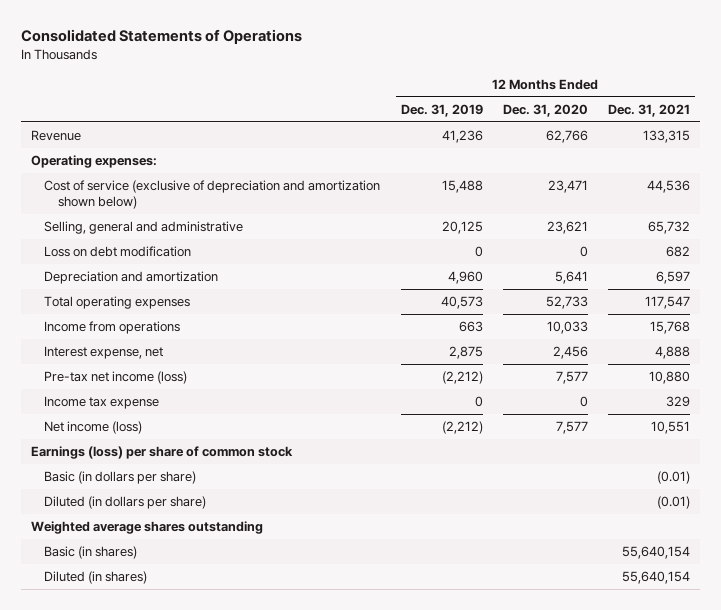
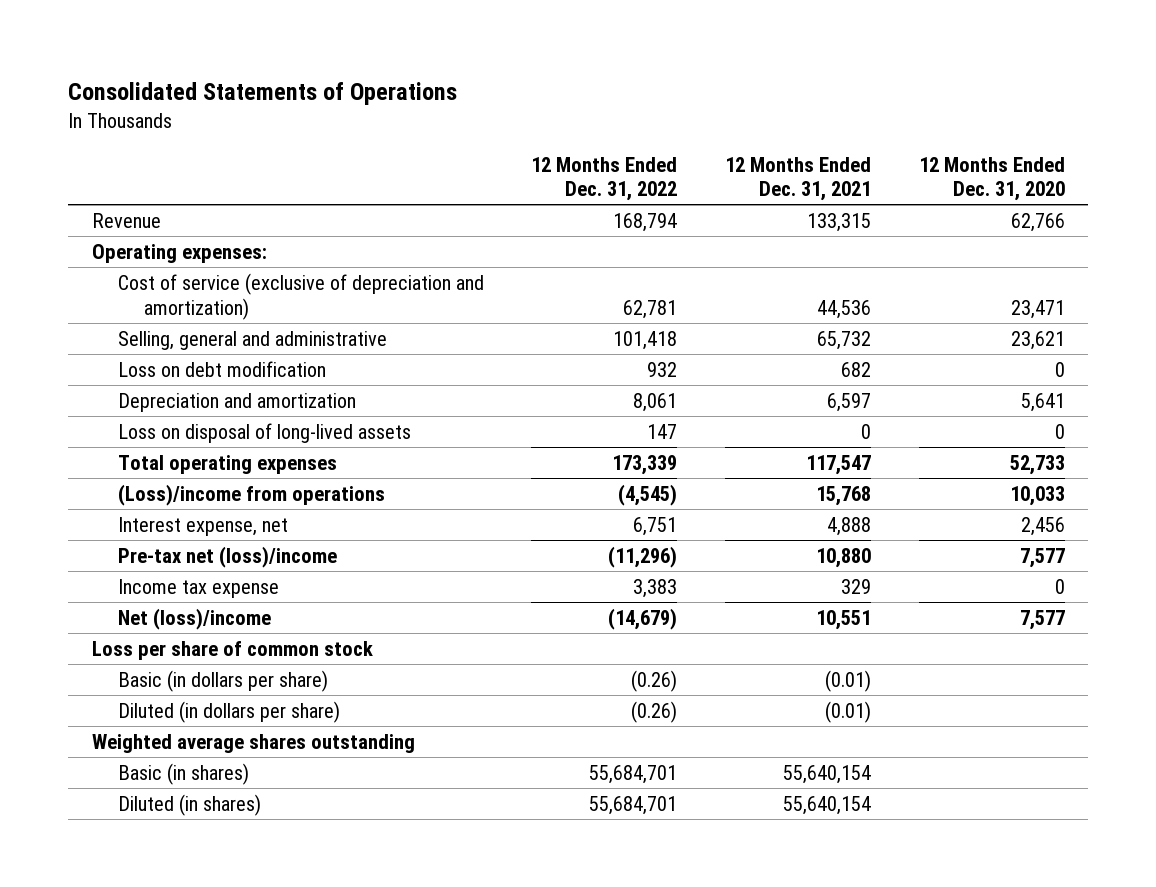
- | 12 Months Ended Dec. 31, 2019 | 12 Months Ended Dec. 31, 2020 | 12 Months Ended Dec. 31, 2021
+ | 12 Months Ended Dec. 31, 2022 | 12 Months Ended Dec. 31, 2021 | 12 Months Ended Dec. 31, 2020
- Cost of service (exclusive of depreciation and amortization shown below) | 15,488 | 23,471 | 44,536
+ Cost of service (exclusive of depreciation and amortization) | 62,781 | 44,536 | 23,471
+ Loss on disposal of long-lived assets | 147 | 0 | 0
- Income from operations | 663 | 10,033 | 15,768
+ (Loss)/income from operations | (4,545) | 15,768 | 10,033
- Pre-tax net income (loss) | (2,212) | 7,577 | 10,880
+ Pre-tax net (loss)/income | (11,296) | 10,880 | 7,577
- Net income (loss) | (2,212) | 7,577 | 10,551
- Earnings (loss) per share of common stock
+ Net (loss)/income | (14,679) | 10,551 | 7,577
+ Loss per share of common stock

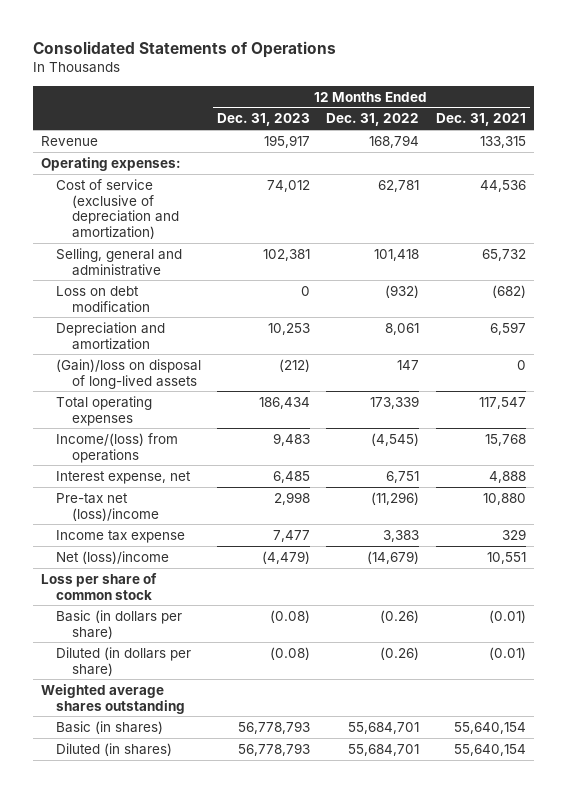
- | 12 Months Ended Dec. 31, 2022 | 12 Months Ended Dec. 31, 2021 | 12 Months Ended Dec. 31, 2020
+ | 12 Months Ended Dec. 31, 2023 | 12 Months Ended Dec. 31, 2022 | 12 Months Ended Dec. 31, 2021
- Loss on debt modification | 932 | 682 | 0
+ Loss on debt modification | 0 | (932) | (682)
- Loss on disposal of long-lived assets | 147 | 0 | 0
+ (Gain)/loss on disposal of long-lived assets | (212) | 147 | 0
- (Loss)/income from operations | (4,545) | 15,768 | 10,033
+ Income/(loss) from operations | 9,483 | (4,545) | 15,768

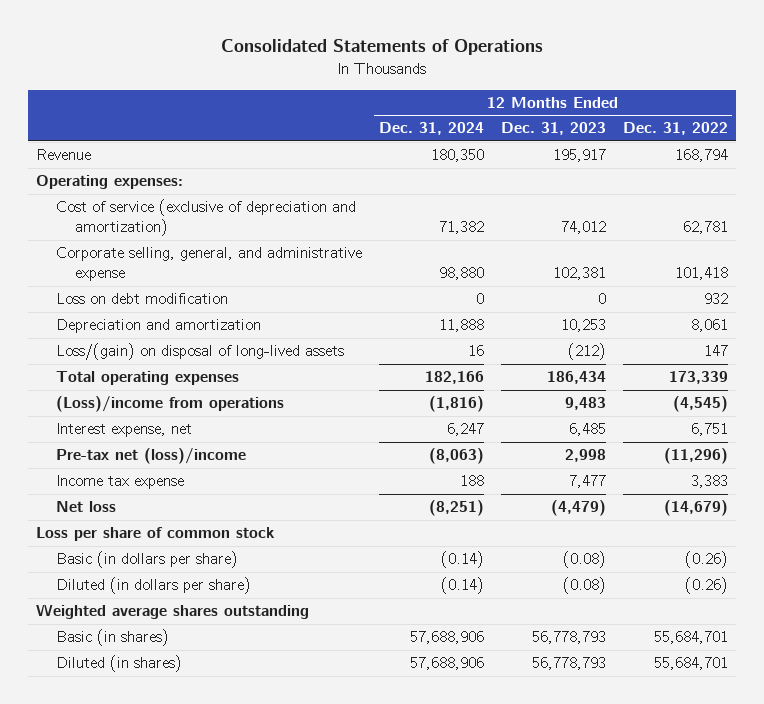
- | 12 Months Ended Dec. 31, 2023 | 12 Months Ended Dec. 31, 2022 | 12 Months Ended Dec. 31, 2021
+ | 12 Months Ended Dec. 31, 2024 | 12 Months Ended Dec. 31, 2023 | 12 Months Ended Dec. 31, 2022
- Selling, general and administrative | 102,381 | 101,418 | 65,732
- Loss on debt modification | 0 | (932) | (682)
+ Corporate selling, general, and administrative expense | 98,880 | 102,381 | 101,418
+ Loss on debt modification | 0 | 0 | 932
- (Gain)/loss on disposal of long-lived assets | (212) | 147 | 0
+ Loss/(gain) on disposal of long-lived assets | 16 | (212) | 147
- Income/(loss) from operations | 9,483 | (4,545) | 15,768
+ (Loss)/income from operations | (1,816) | 9,483 | (4,545)
- Net (loss)/income | (4,479) | (14,679) | 10,551
+ Net loss | (8,251) | (4,479) | (14,679)

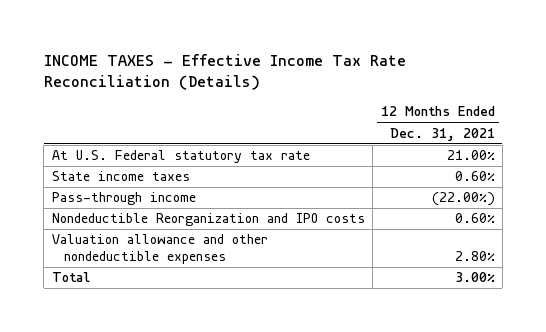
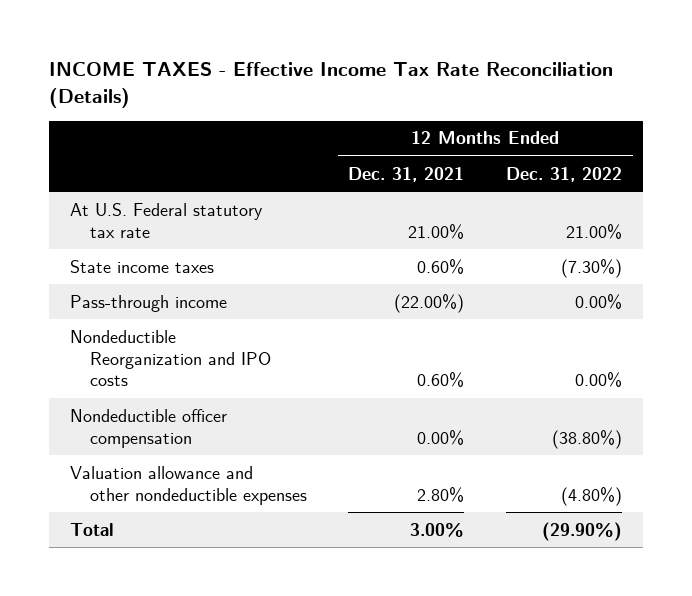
- | 12 Months Ended Dec. 31, 2021
+ | 12 Months Ended Dec. 31, 2021 | 12 Months Ended Dec. 31, 2022
+ Nondeductible officer compensation | 0.00% | (38.80%)

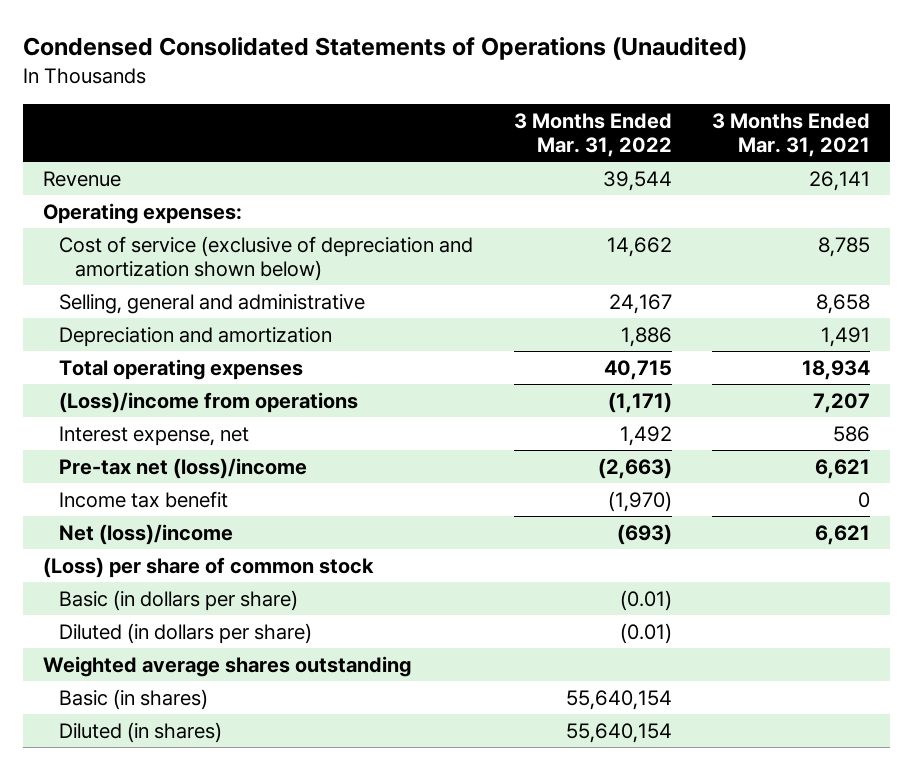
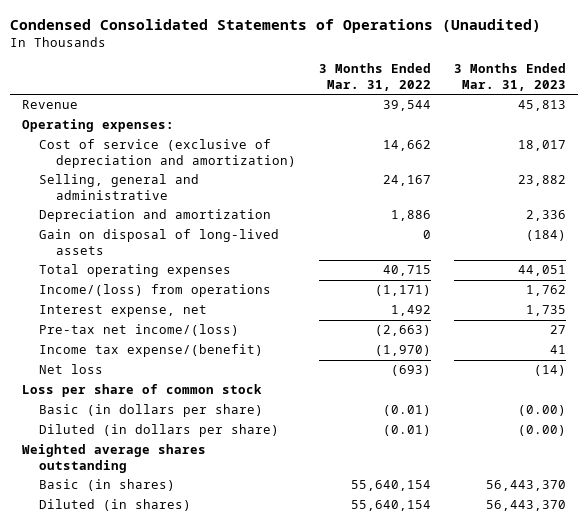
- | 3 Months Ended Mar. 31, 2022 | 3 Months Ended Mar. 31, 2021
+ | 3 Months Ended Mar. 31, 2022 | 3 Months Ended Mar. 31, 2023
- Cost of service (exclusive of depreciation and amortization shown below) | 14,662 | 8,785
+ Cost of service (exclusive of depreciation and amortization) | 14,662 | 18,017
+ Gain on disposal of long-lived assets | 0 | (184)
- (Loss)/income from operations | (1,171) | 7,207
+ Income/(loss) from operations | (1,171) | 1,762
- Pre-tax net (loss)/income | (2,663) | 6,621
- Income tax benefit | (1,970) | 0
- Net (loss)/income | (693) | 6,621
- (Loss) per share of common stock
+ Pre-tax net income/(loss) | (2,663) | 27
+ Income tax expense/(benefit) | (1,970) | 41
+ Net loss | (693) | (14)
+ Loss per share of common stock

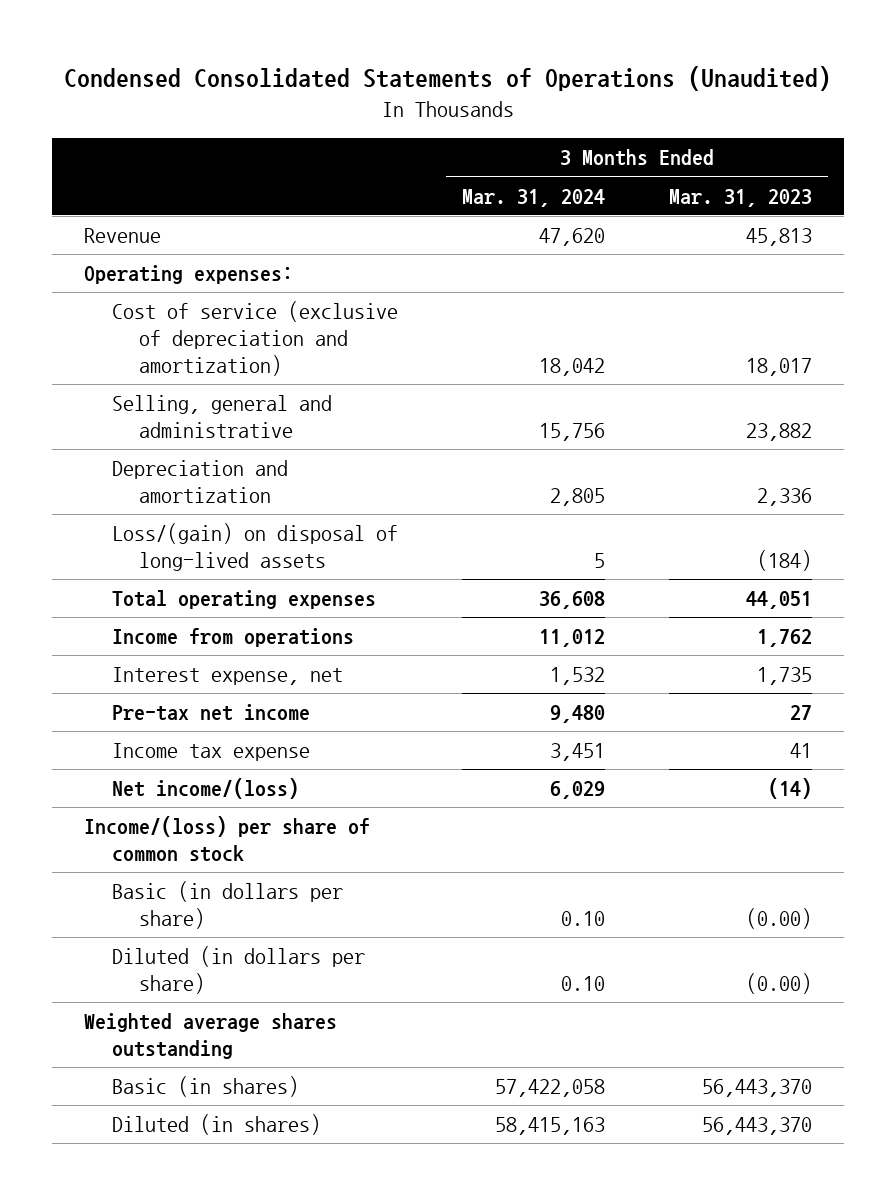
- | 3 Months Ended Mar. 31, 2022 | 3 Months Ended Mar. 31, 2023
+ | 3 Months Ended Mar. 31, 2024 | 3 Months Ended Mar. 31, 2023
- Gain on disposal of long-lived assets | 0 | (184)
+ Loss/(gain) on disposal of long-lived assets | 5 | (184)
- Income/(loss) from operations | (1,171) | 1,762
+ Income from operations | 11,012 | 1,762
- Pre-tax net income/(loss) | (2,663) | 27
- Income tax expense/(benefit) | (1,970) | 41
- Net loss | (693) | (14)
- Loss per share of common stock
+ Pre-tax net income | 9,480 | 27
+ Income tax expense | 3,451 | 41
+ Net income/(loss) | 6,029 | (14)
+ Income/(loss) per share of common stock

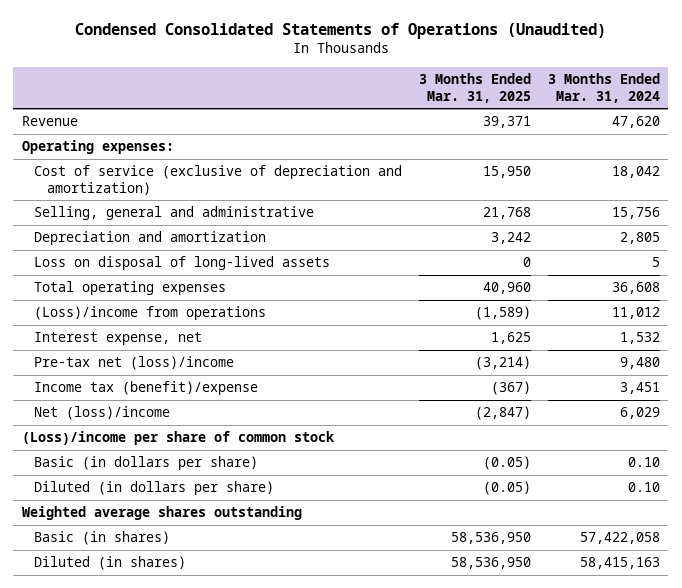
- | 3 Months Ended Mar. 31, 2024 | 3 Months Ended Mar. 31, 2023
+ | 3 Months Ended Mar. 31, 2025 | 3 Months Ended Mar. 31, 2024
- Loss/(gain) on disposal of long-lived assets | 5 | (184)
+ Loss on disposal of long-lived assets | 0 | 5
- Income from operations | 11,012 | 1,762
+ (Loss)/income from operations | (1,589) | 11,012
- Pre-tax net income | 9,480 | 27
- Income tax expense | 3,451 | 41
- Net income/(loss) | 6,029 | (14)
- Income/(loss) per share of common stock
+ Pre-tax net (loss)/income | (3,214) | 9,480
+ Income tax (benefit)/expense | (367) | 3,451
+ Net (loss)/income | (2,847) | 6,029
+ (Loss)/income per share of common stock

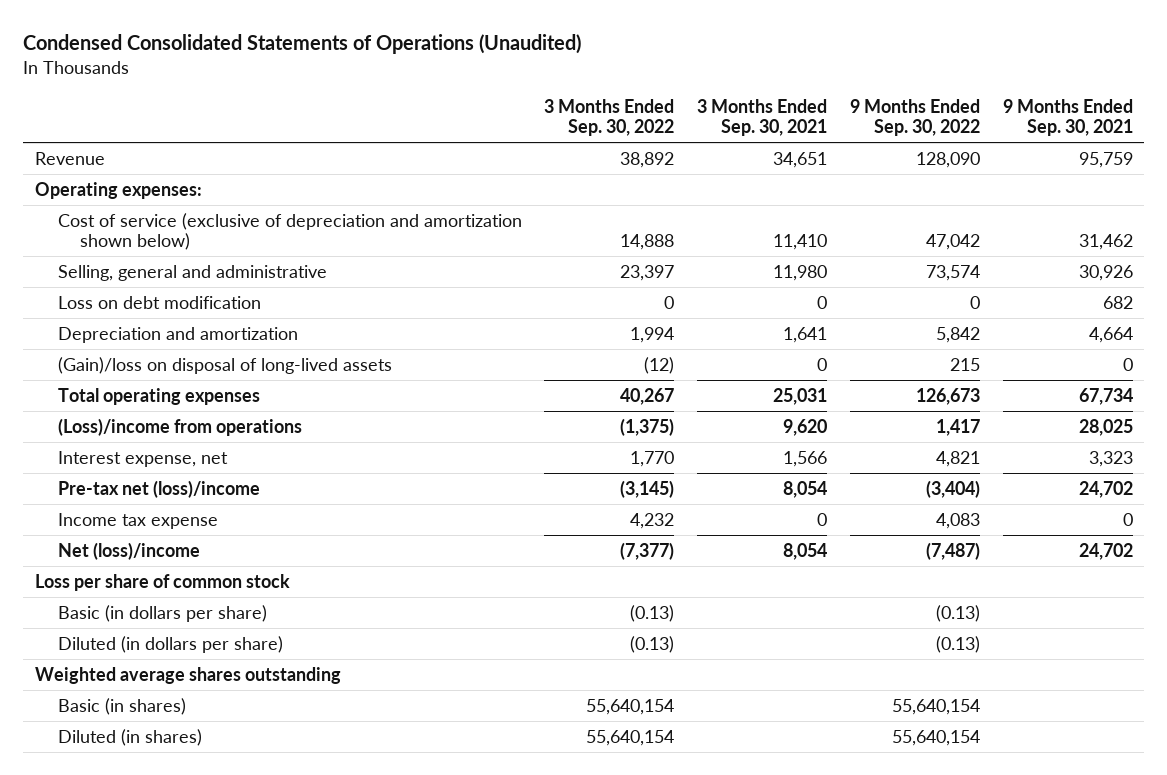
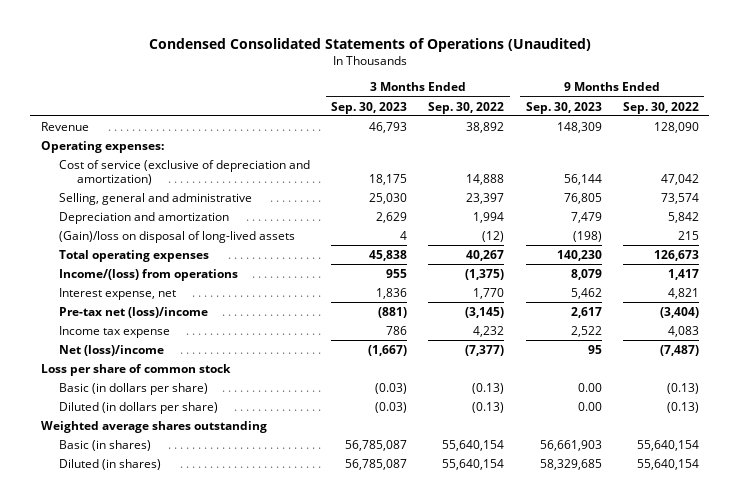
- | 3 Months Ended Sep. 30, 2022 | 3 Months Ended Sep. 30, 2021 | 9 Months Ended Sep. 30, 2022 | 9 Months Ended Sep. 30, 2021
+ | 3 Months Ended Sep. 30, 2023 | 3 Months Ended Sep. 30, 2022 | 9 Months Ended Sep. 30, 2023 | 9 Months Ended Sep. 30, 2022
- Cost of service (exclusive of depreciation and amortization shown below) | 14,888 | 11,410 | 47,042 | 31,462
+ Cost of service (exclusive of depreciation and amortization) | 18,175 | 14,888 | 56,144 | 47,042
- Loss on debt modification | 0 | 0 | 0 | 682
- (Loss)/income from operations | (1,375) | 9,620 | 1,417 | 28,025
+ Income/(loss) from operations | 955 | (1,375) | 8,079 | 1,417

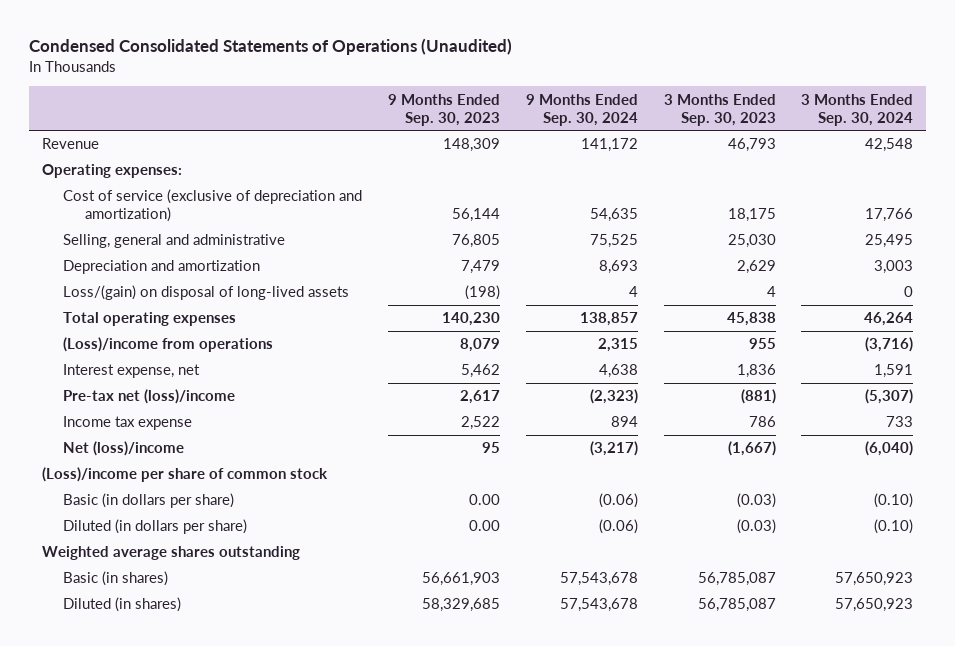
- | 3 Months Ended Sep. 30, 2023 | 3 Months Ended Sep. 30, 2022 | 9 Months Ended Sep. 30, 2023 | 9 Months Ended Sep. 30, 2022
+ | 9 Months Ended Sep. 30, 2023 | 9 Months Ended Sep. 30, 2024 | 3 Months Ended Sep. 30, 2023 | 3 Months Ended Sep. 30, 2024
- (Gain)/loss on disposal of long-lived assets | 4 | (12) | (198) | 215
+ Loss/(gain) on disposal of long-lived assets | (198) | 4 | 4 | 0
- Income/(loss) from operations | 955 | (1,375) | 8,079 | 1,417
+ (Loss)/income from operations | 8,079 | 2,315 | 955 | (3,716)
- Loss per share of common stock
+ (Loss)/income per share of common stock

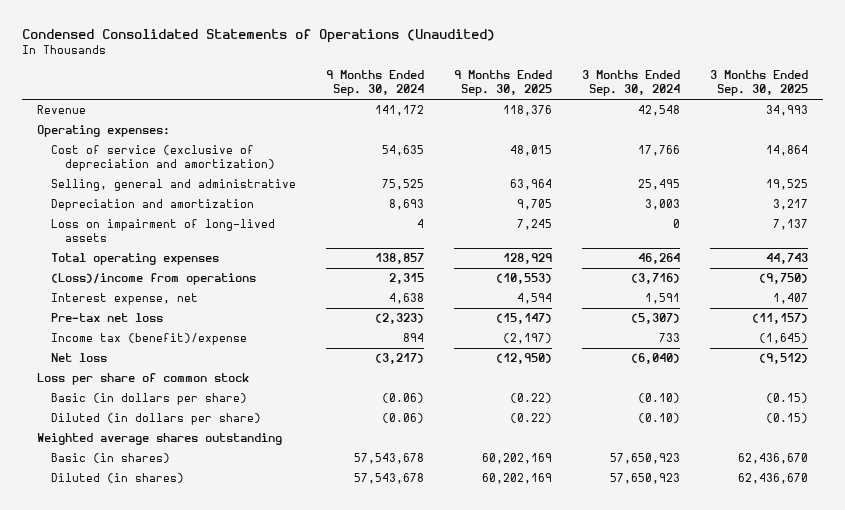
- | 9 Months Ended Sep. 30, 2023 | 9 Months Ended Sep. 30, 2024 | 3 Months Ended Sep. 30, 2023 | 3 Months Ended Sep. 30, 2024
+ | 9 Months Ended Sep. 30, 2024 | 9 Months Ended Sep. 30, 2025 | 3 Months Ended Sep. 30, 2024 | 3 Months Ended Sep. 30, 2025
- Loss/(gain) on disposal of long-lived assets | (198) | 4 | 4 | 0
+ Loss on impairment of long-lived assets | 4 | 7,245 | 0 | 7,137
- Pre-tax net (loss)/income | 2,617 | (2,323) | (881) | (5,307)
- Income tax expense | 2,522 | 894 | 786 | 733
- Net (loss)/income | 95 | (3,217) | (1,667) | (6,040)
- (Loss)/income per share of common stock
+ Pre-tax net loss | (2,323) | (15,147) | (5,307) | (11,157)
+ Income tax (benefit)/expense | 894 | (2,197) | 733 | (1,645)
+ Net loss | (3,217) | (12,950) | (6,040) | (9,512)
+ Loss per share of common stock

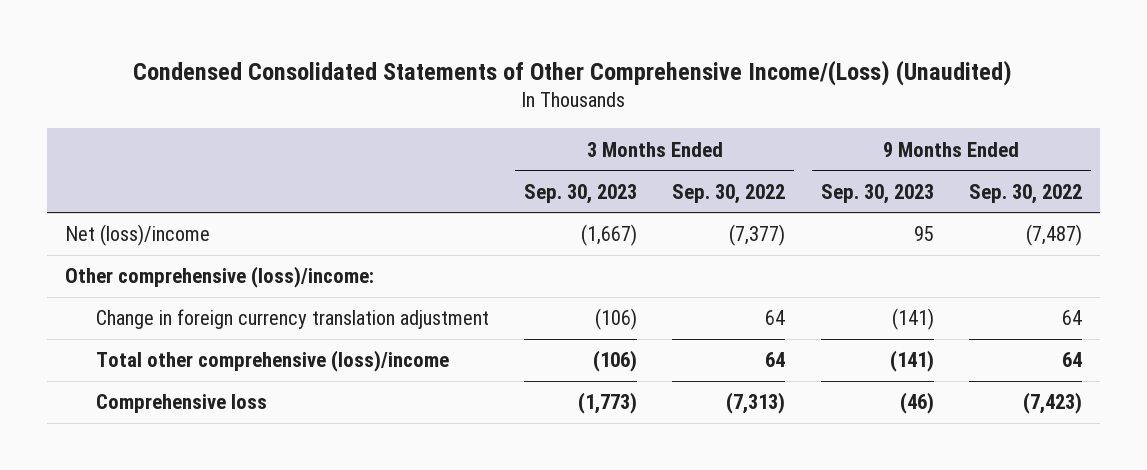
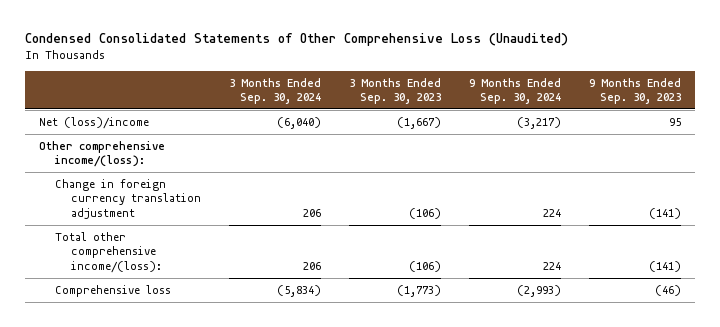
- Condensed Consolidated Statements of Other Comprehensive Income/(Loss) (Unaudited)
+ Condensed Consolidated Statements of Other Comprehensive Loss (Unaudited)
- | 3 Months Ended Sep. 30, 2023 | 3 Months Ended Sep. 30, 2022 | 9 Months Ended Sep. 30, 2023 | 9 Months Ended Sep. 30, 2022
+ | 3 Months Ended Sep. 30, 2024 | 3 Months Ended Sep. 30, 2023 | 9 Months Ended Sep. 30, 2024 | 9 Months Ended Sep. 30, 2023
- Other comprehensive (loss)/income:
+ Other comprehensive income/(loss):
- Total other comprehensive (loss)/income | (106) | 64 | (141) | 64
+ Total other comprehensive income/(loss): | 206 | (106) | 224 | (141)

